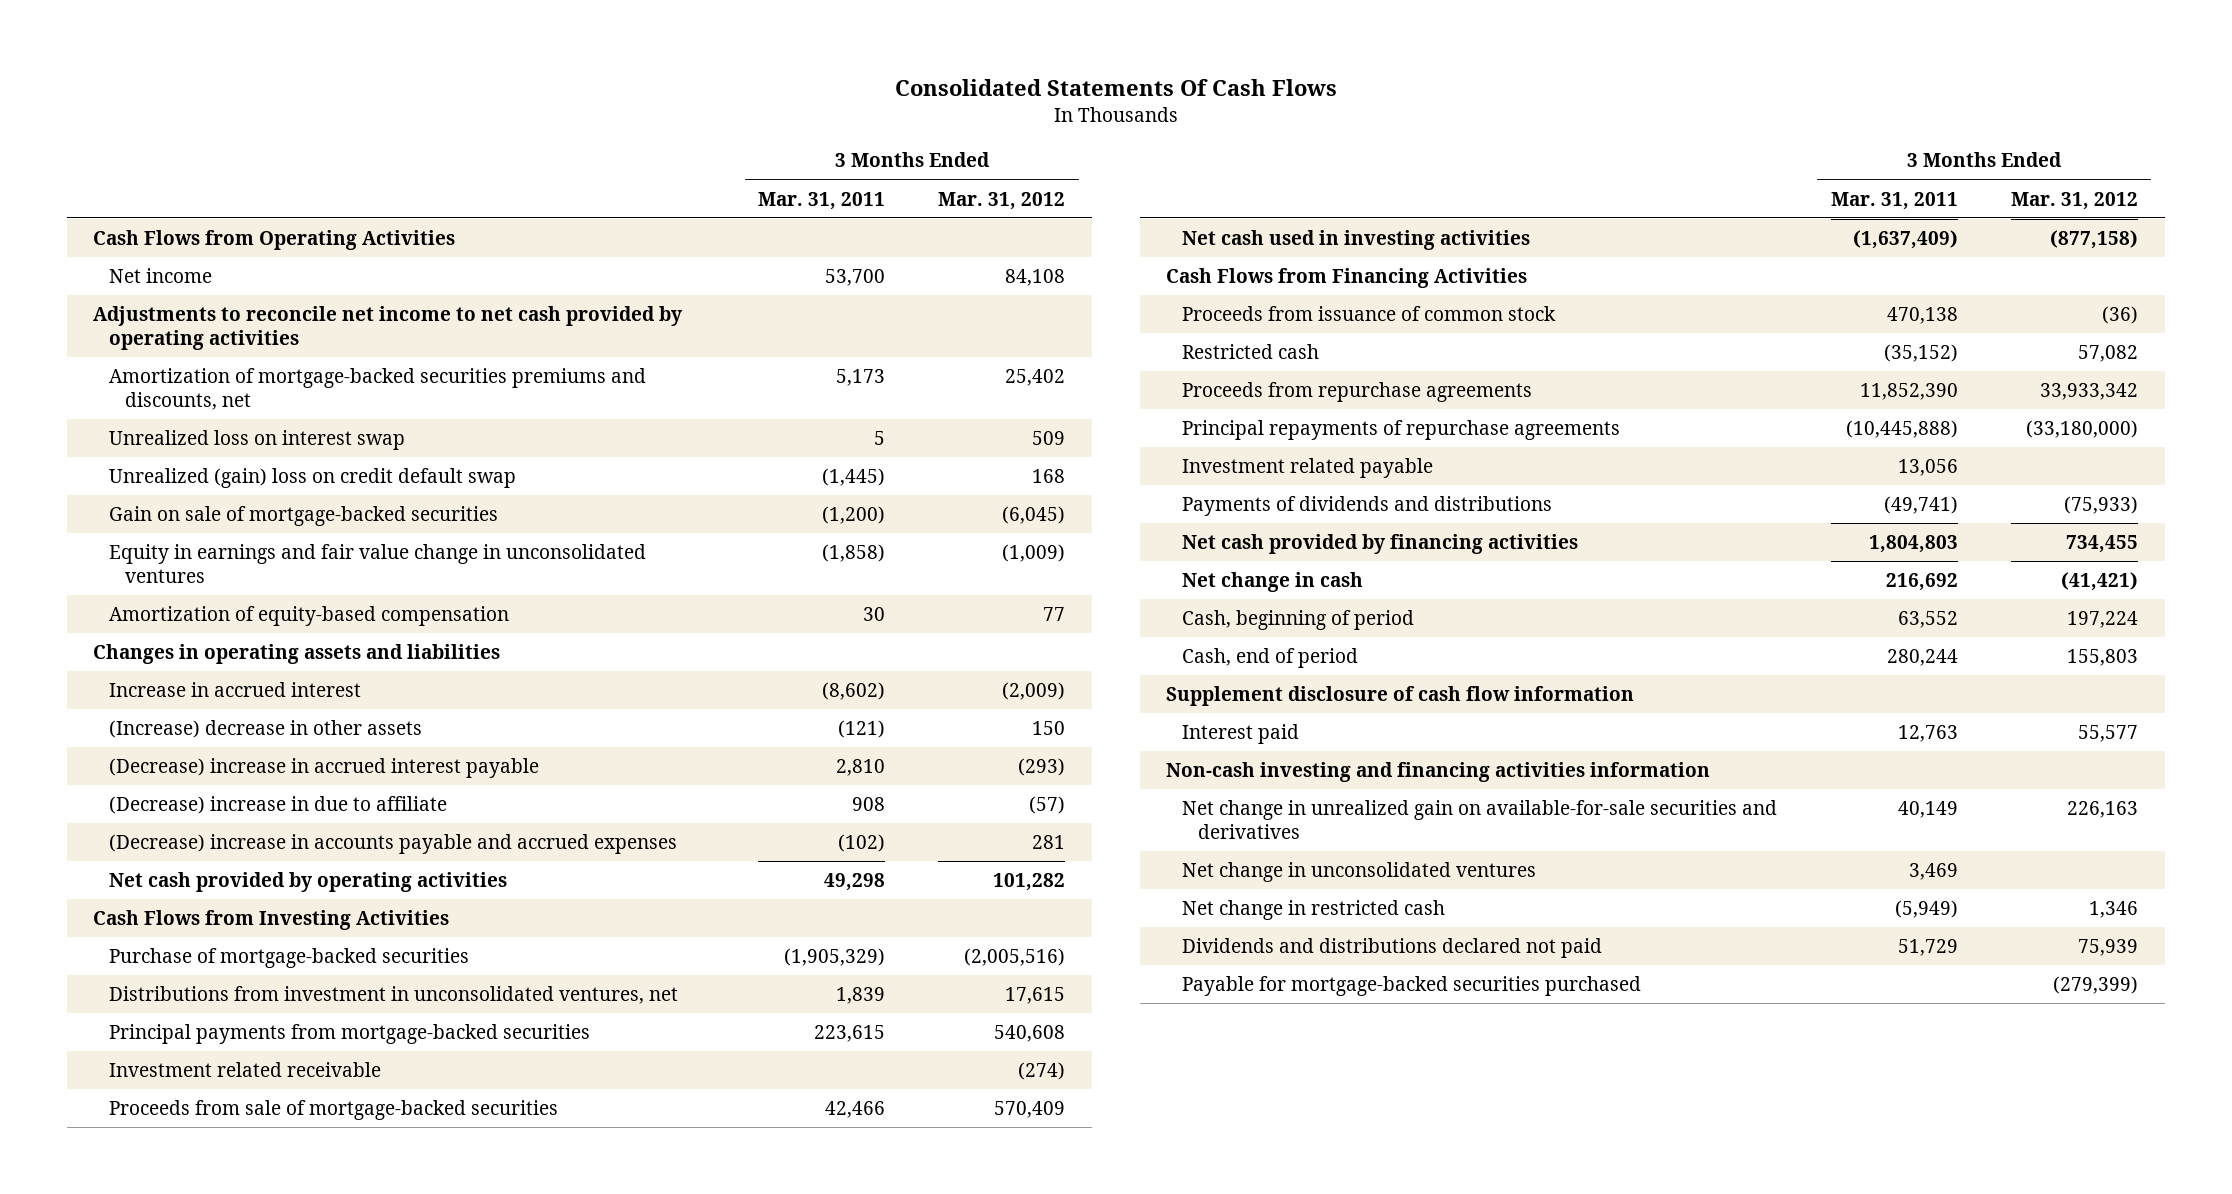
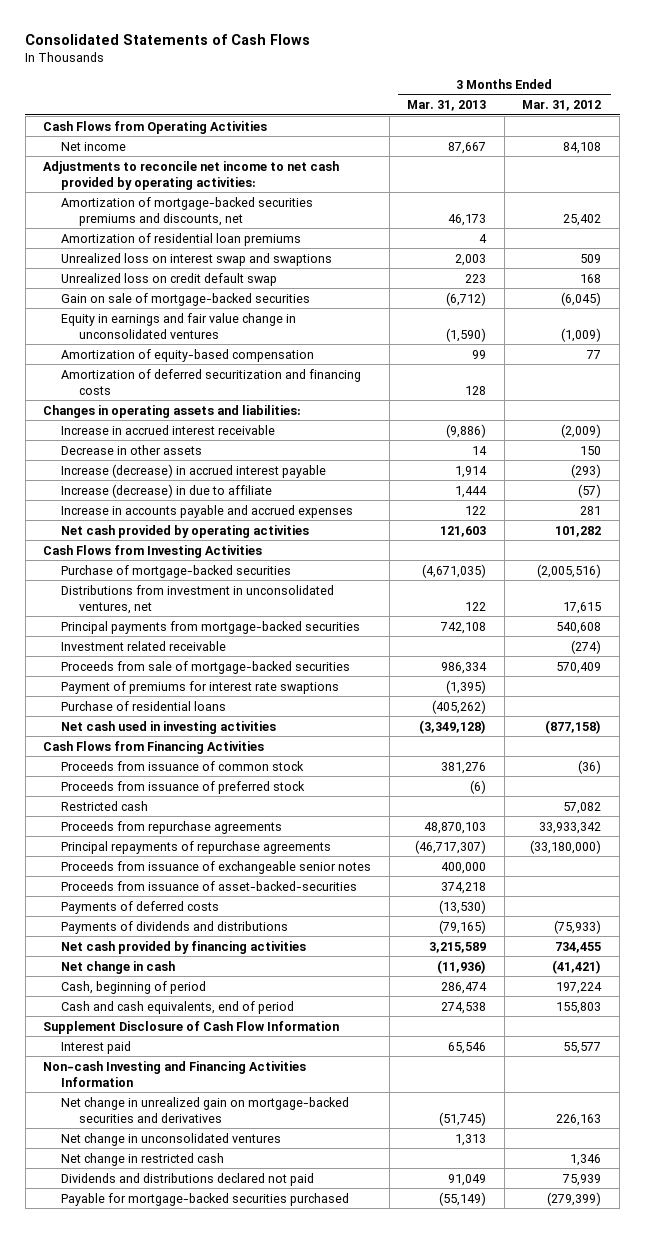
- Consolidated Statements Of Cash Flows
+ Consolidated Statements of Cash Flows
- | 3 Months Ended Mar. 31, 2011 | 3 Months Ended Mar. 31, 2012
+ | 3 Months Ended Mar. 31, 2013 | 3 Months Ended Mar. 31, 2012
- Adjustments to reconcile net income to net cash provided by operating activities
+ Adjustments to reconcile net income to net cash provided by operating activities:
- Unrealized loss on interest swap | 5 | 509
- Unrealized (gain) loss on credit default swap | (1,445) | 168
+ Amortization of residential loan premiums | 4 |
+ Unrealized loss on interest swap and swaptions | 2,003 | 509
+ Unrealized loss on credit default swap | 223 | 168
- Changes in operating assets and liabilities
- Increase in accrued interest | (8,602) | (2,009)
- (Increase) decrease in other assets | (121) | 150
- (Decrease) increase in accrued interest payable | 2,810 | (293)
- (Decrease) increase in due to affiliate | 908 | (57)
- (Decrease) increase in accounts payable and accrued expenses | (102) | 281
+ Amortization of deferred securitization and financing costs | 128 |
+ Changes in operating assets and liabilities:
+ Increase in accrued interest receivable | (9,886) | (2,009)
+ Decrease in other assets | 14 | 150
+ Increase (decrease) in accrued interest payable | 1,914 | (293)
+ Increase (decrease) in due to affiliate | 1,444 | (57)
+ Increase in accounts payable and accrued expenses | 122 | 281
+ Payment of premiums for interest rate swaptions | (1,395) |
+ Purchase of residential loans | (405,262) |
+ Proceeds from issuance of preferred stock | (6) |
- Investment related payable | 13,056 |
+ Proceeds from issuance of exchangeable senior notes | 400,000 |
+ Proceeds from issuance of asset-backed-securities | 374,218 |
+ Payments of deferred costs | (13,530) |
- Cash, end of period | 280,244 | 155,803
- Supplement disclosure of cash flow information
+ Cash and cash equivalents, end of period | 274,538 | 155,803
+ Supplement Disclosure of Cash Flow Information
- Non-cash investing and financing activities information
- Net change in unrealized gain on available-for-sale securities and derivatives | 40,149 | 226,163
+ Non-cash Investing and Financing Activities Information
+ Net change in unrealized gain on mortgage-backed securities and derivatives | (51,745) | 226,163

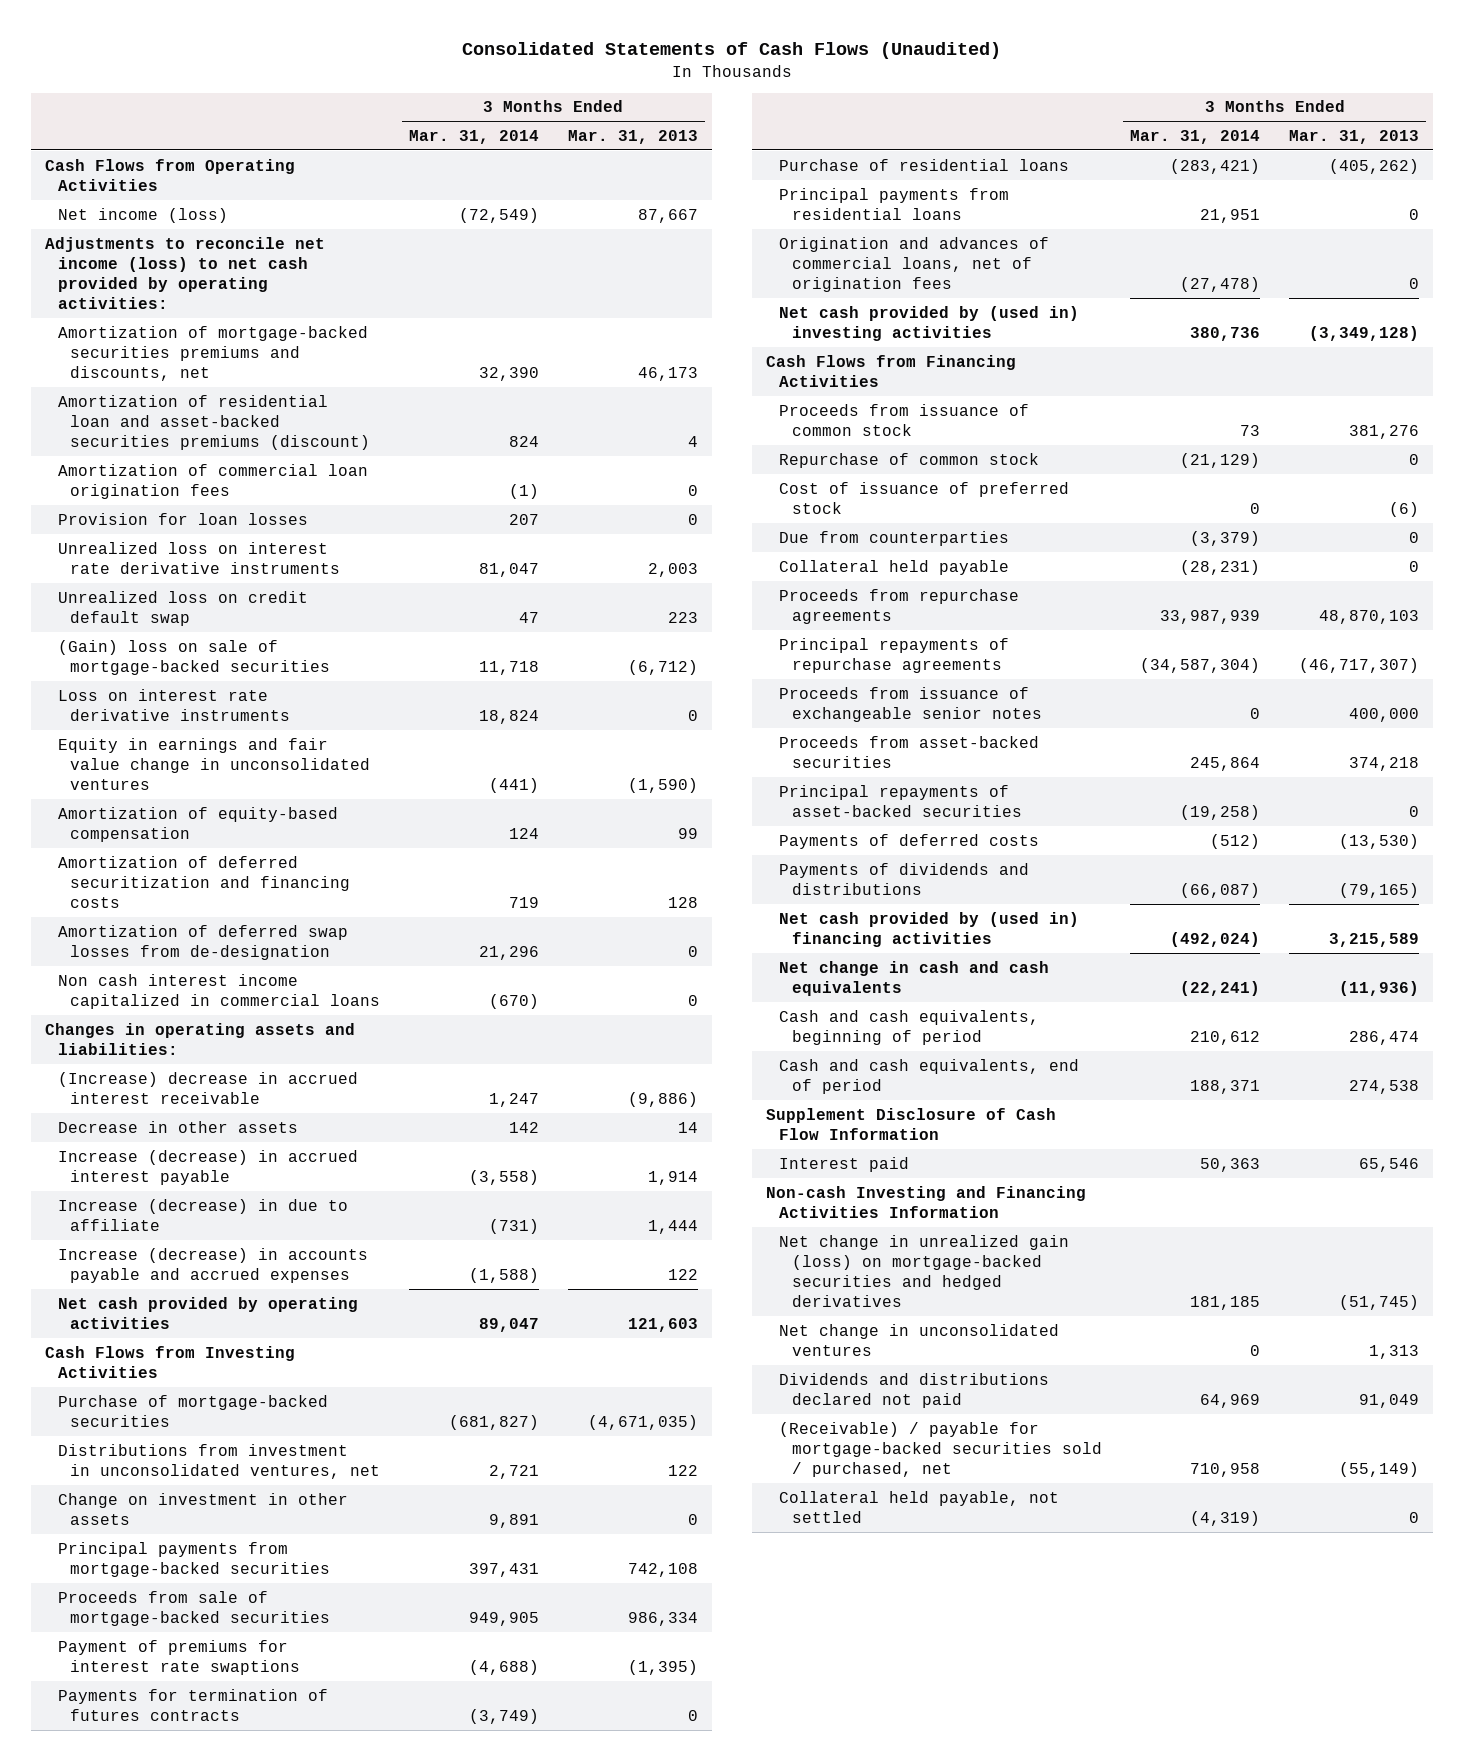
- Consolidated Statements of Cash Flows
+ Consolidated Statements of Cash Flows (Unaudited)
- | 3 Months Ended Mar. 31, 2013 | 3 Months Ended Mar. 31, 2012
+ | 3 Months Ended Mar. 31, 2014 | 3 Months Ended Mar. 31, 2013
- Net income | 87,667 | 84,108
- Adjustments to reconcile net income to net cash provided by operating activities:
+ Net income (loss) | (72,549) | 87,667
+ Adjustments to reconcile net income (loss) to net cash provided by operating activities:
- Amortization of residential loan premiums | 4 |
- Unrealized loss on interest swap and swaptions | 2,003 | 509
+ Amortization of residential loan and asset-backed securities premiums (discount) | 824 | 4
+ Amortization of commercial loan origination fees | (1) | 0
+ Provision for loan losses | 207 | 0
+ Unrealized loss on interest rate derivative instruments | 81,047 | 2,003
- Gain on sale of mortgage-backed securities | (6,712) | (6,045)
+ (Gain) loss on sale of mortgage-backed securities | 11,718 | (6,712)
+ Loss on interest rate derivative instruments | 18,824 | 0
+ Amortization of deferred swap losses from de-designation | 21,296 | 0
+ Non cash interest income capitalized in commercial loans | (670) | 0
- Increase in accrued interest receivable | (9,886) | (2,009)
+ (Increase) decrease in accrued interest receivable | 1,247 | (9,886)
- Increase in accounts payable and accrued expenses | 122 | 281
+ Increase (decrease) in accounts payable and accrued expenses | (1,588) | 122
+ Change on investment in other assets | 9,891 | 0
- Investment related receivable | | (274)
+ Payments for termination of futures contracts | (3,749) | 0
- Net cash used in investing activities | (3,349,128) | (877,158)
+ Principal payments from residential loans | 21,951 | 0
+ Origination and advances of commercial loans, net of origination fees | (27,478) | 0
+ Net cash provided by (used in) investing activities | 380,736 | (3,349,128)
- Proceeds from issuance of preferred stock | (6) |
- Restricted cash | | 57,082
+ Repurchase of common stock | (21,129) | 0
+ Cost of issuance of preferred stock | 0 | (6)
+ Due from counterparties | (3,379) | 0
+ Collateral held payable | (28,231) | 0
- Proceeds from issuance of asset-backed-securities | 374,218 |
+ Proceeds from asset-backed securities | 245,864 | 374,218
+ Principal repayments of asset-backed securities | (19,258) | 0
- Net cash provided by financing activities | 3,215,589 | 734,455
- Net change in cash | (11,936) | (41,421)
- Cash, beginning of period | 286,474 | 197,224
+ Net cash provided by (used in) financing activities | (492,024) | 3,215,589
+ Net change in cash and cash equivalents | (22,241) | (11,936)
+ Cash and cash equivalents, beginning of period | 210,612 | 286,474
- Net change in unrealized gain on mortgage-backed securities and derivatives | (51,745) | 226,163
+ Net change in unrealized gain (loss) on mortgage-backed securities and hedged derivatives | 181,185 | (51,745)
- Net change in restricted cash | | 1,346
- Payable for mortgage-backed securities purchased | (55,149) | (279,399)
+ (Receivable) / payable for mortgage-backed securities sold / purchased, net | 710,958 | (55,149)
+ Collateral held payable, not settled | (4,319) | 0

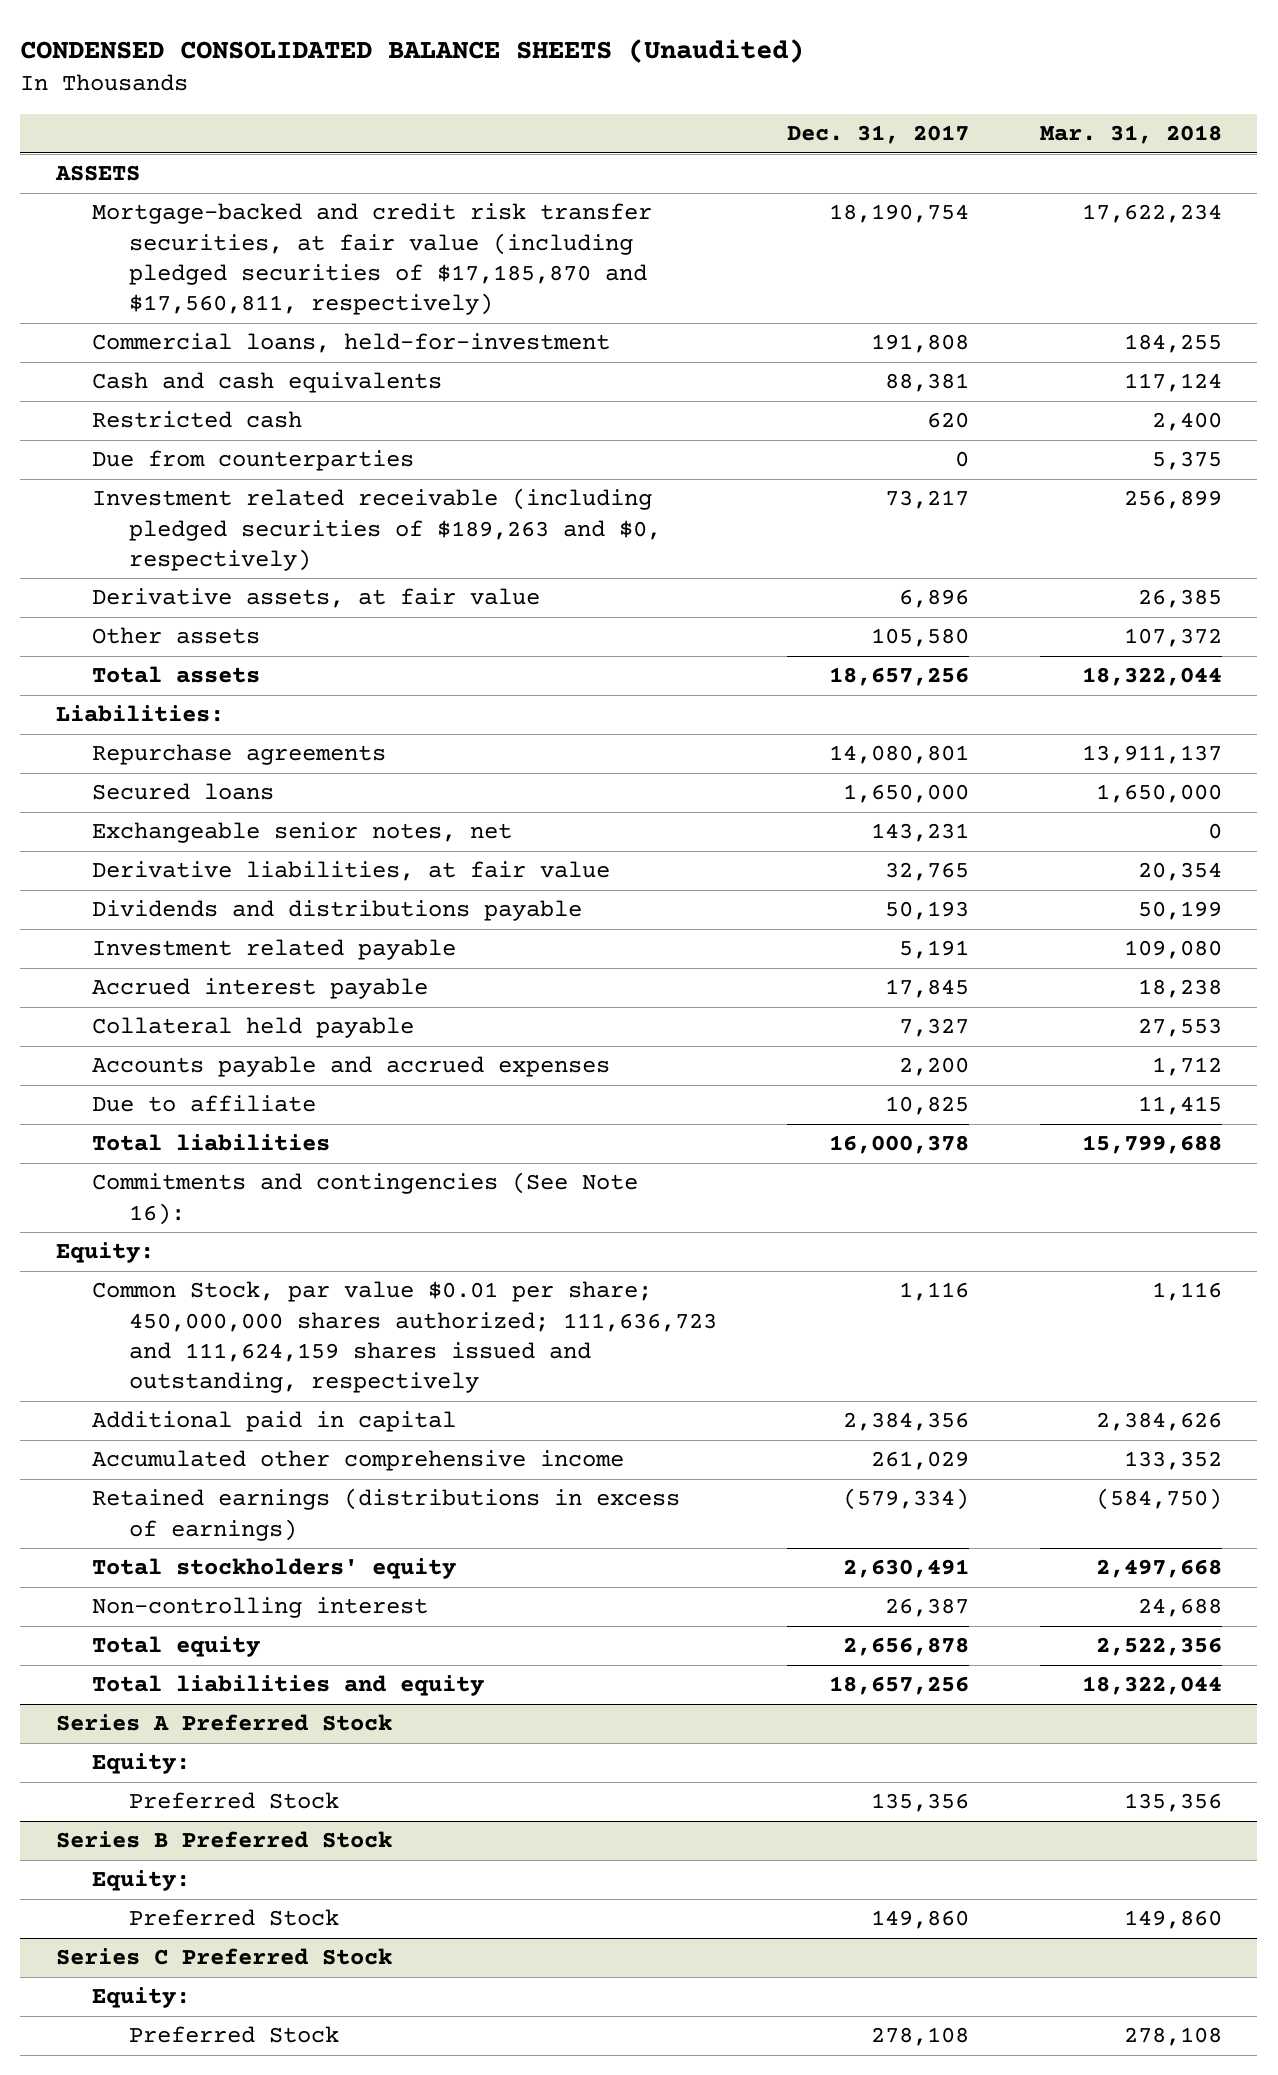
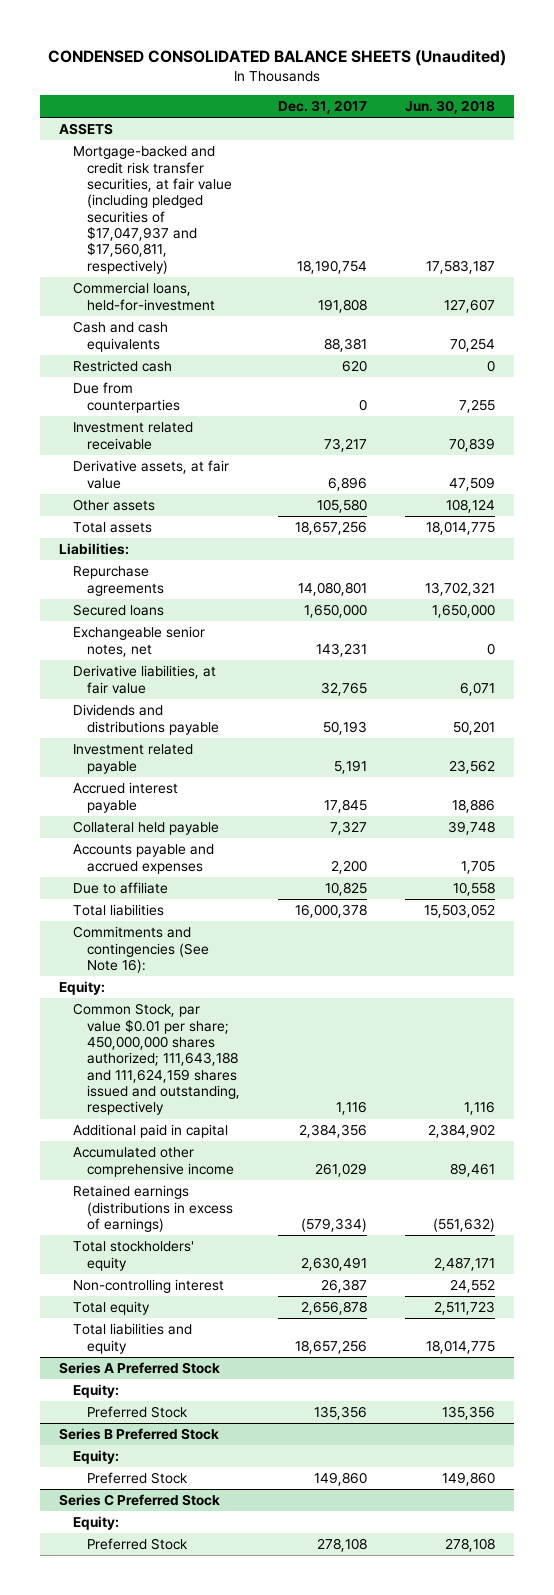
- | Dec. 31, 2017 | Mar. 31, 2018
+ | Dec. 31, 2017 | Jun. 30, 2018
- Mortgage-backed and credit risk transfer securities, at fair value (including pledged securities of $17,185,870 and $17,560,811, respectively) | 18,190,754 | 17,622,234
+ Mortgage-backed and credit risk transfer securities, at fair value (including pledged securities of $17,047,937 and $17,560,811, respectively) | 18,190,754 | 17,583,187
- Investment related receivable (including pledged securities of $189,263 and $0, respectively) | 73,217 | 256,899
+ Investment related receivable | 73,217 | 70,839
- Common Stock, par value $0.01 per share; 450,000,000 shares authorized; 111,636,723 and 111,624,159 shares issued and outstanding, respectively | 1,116 | 1,116
+ Common Stock, par value $0.01 per share; 450,000,000 shares authorized; 111,643,188 and 111,624,159 shares issued and outstanding, respectively | 1,116 | 1,116

